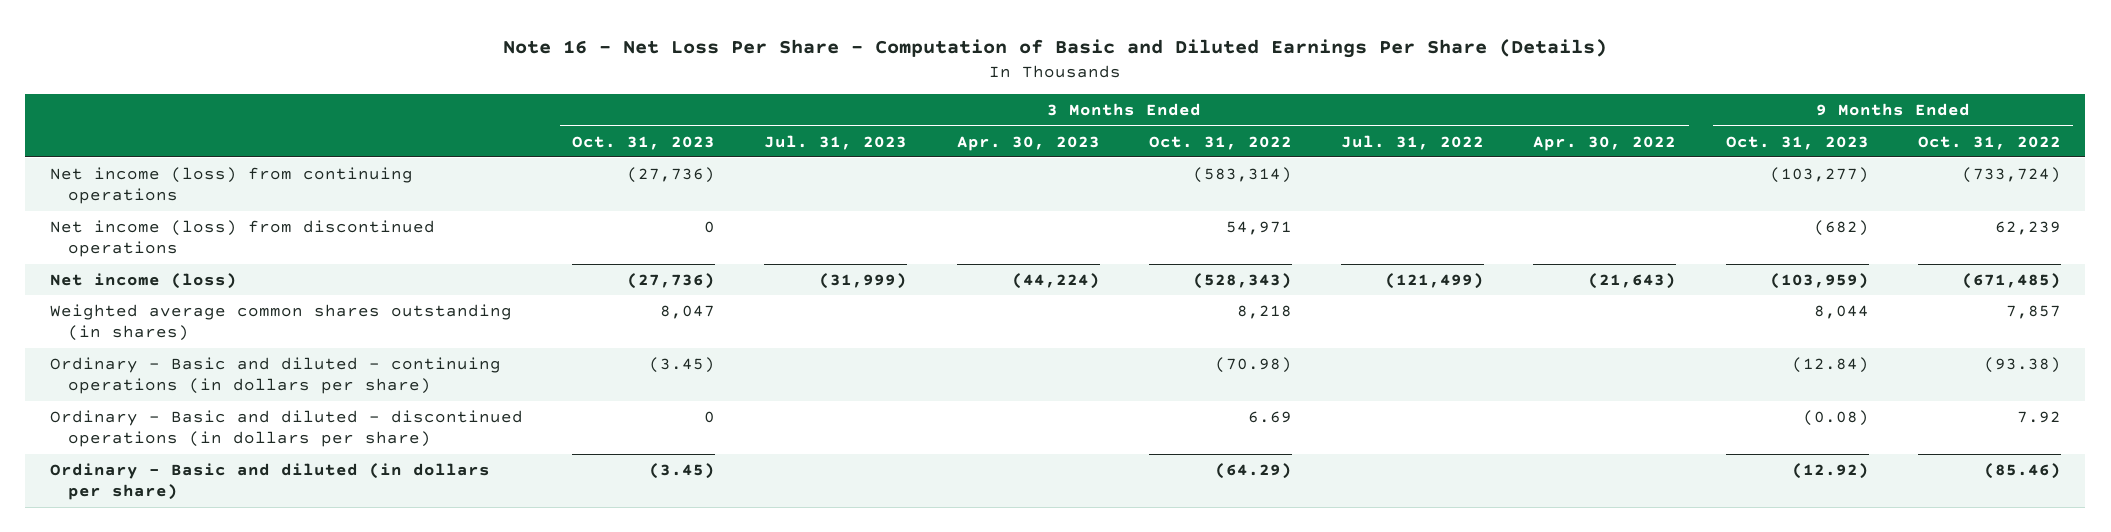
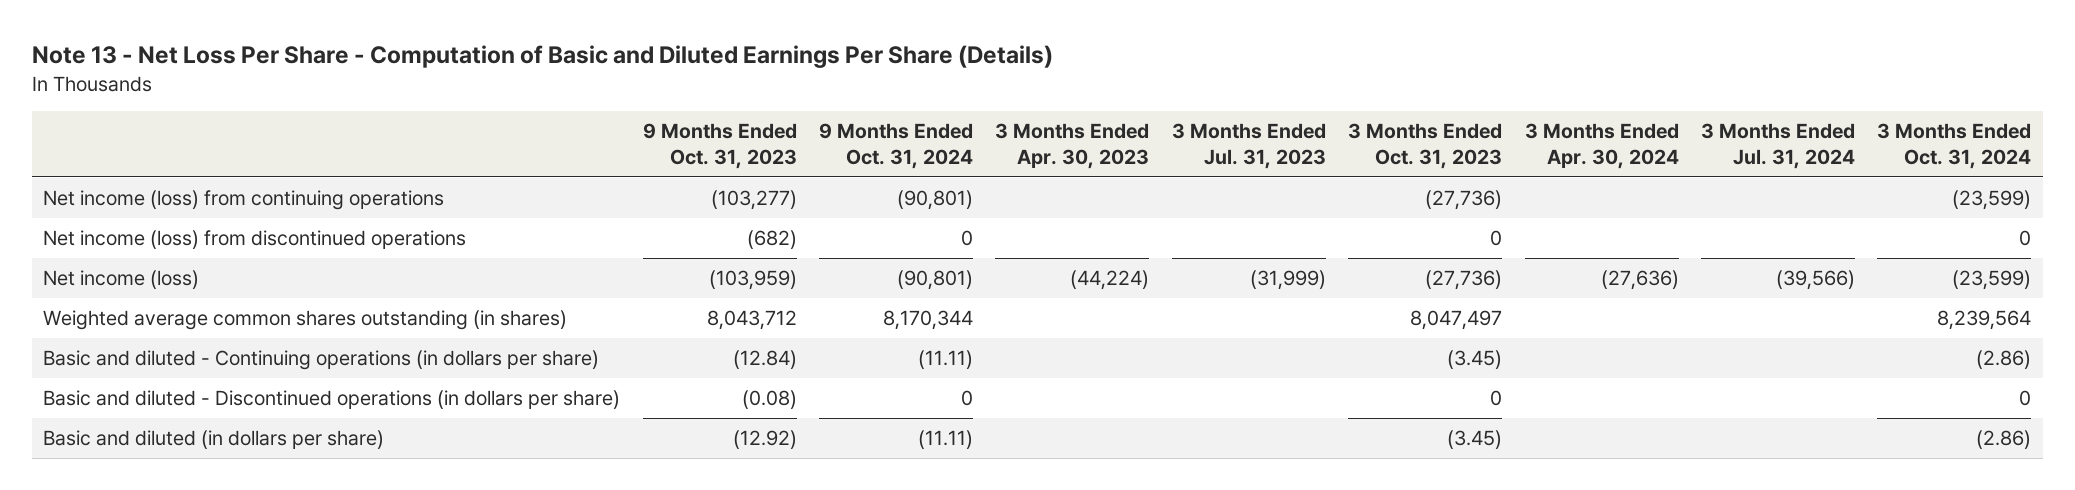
- Note 16 - Net Loss Per Share - Computation of Basic and Diluted Earnings Per Share (Details)
+ Note 13 - Net Loss Per Share - Computation of Basic and Diluted Earnings Per Share (Details)
- | 3 Months Ended Oct. 31, 2023 | 3 Months Ended Jul. 31, 2023 | 3 Months Ended Apr. 30, 2023 | 3 Months Ended Oct. 31, 2022 | 3 Months Ended Jul. 31, 2022 | 3 Months Ended Apr. 30, 2022 | 9 Months Ended Oct. 31, 2023 | 9 Months Ended Oct. 31, 2022
+ | 9 Months Ended Oct. 31, 2023 | 9 Months Ended Oct. 31, 2024 | 3 Months Ended Apr. 30, 2023 | 3 Months Ended Jul. 31, 2023 | 3 Months Ended Oct. 31, 2023 | 3 Months Ended Apr. 30, 2024 | 3 Months Ended Jul. 31, 2024 | 3 Months Ended Oct. 31, 2024
- Weighted average common shares outstanding (in shares) | 8,047 | | | 8,218 | | | 8,044 | 7,857
- Ordinary - Basic and diluted - continuing operations (in dollars per share) | (3.45) | | | (70.98) | | | (12.84) | (93.38)
- Ordinary - Basic and diluted - discontinued operations (in dollars per share) | 0 | | | 6.69 | | | (0.08) | 7.92
- Ordinary - Basic and diluted (in dollars per share) | (3.45) | | | (64.29) | | | (12.92) | (85.46)
+ Weighted average common shares outstanding (in shares) | 8,043,712 | 8,170,344 | | | 8,047,497 | | | 8,239,564
+ Basic and diluted - Continuing operations (in dollars per share) | (12.84) | (11.11) | | | (3.45) | | | (2.86)
+ Basic and diluted - Discontinued operations (in dollars per share) | (0.08) | 0 | | | 0 | | | 0
+ Basic and diluted (in dollars per share) | (12.92) | (11.11) | | | (3.45) | | | (2.86)

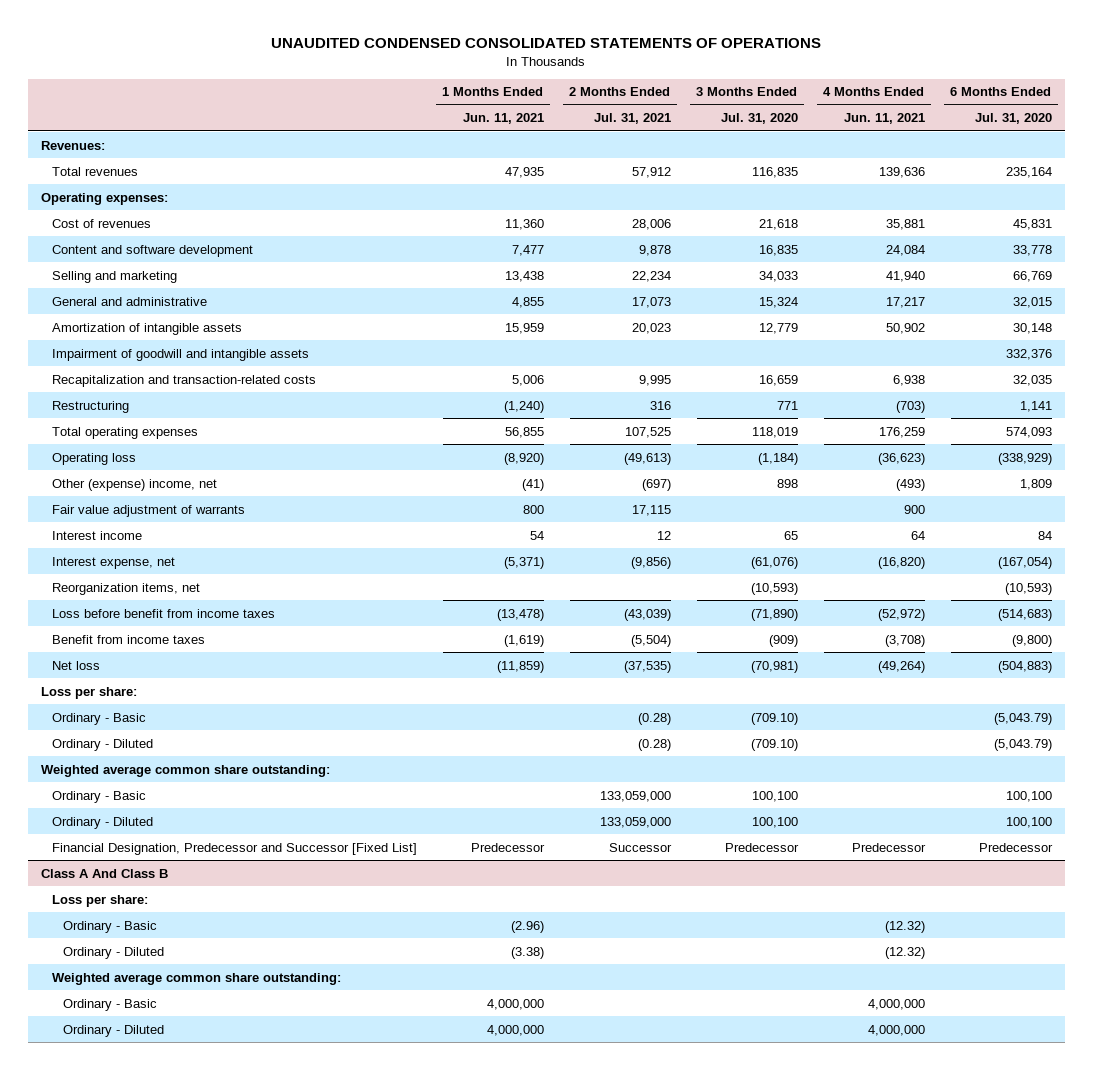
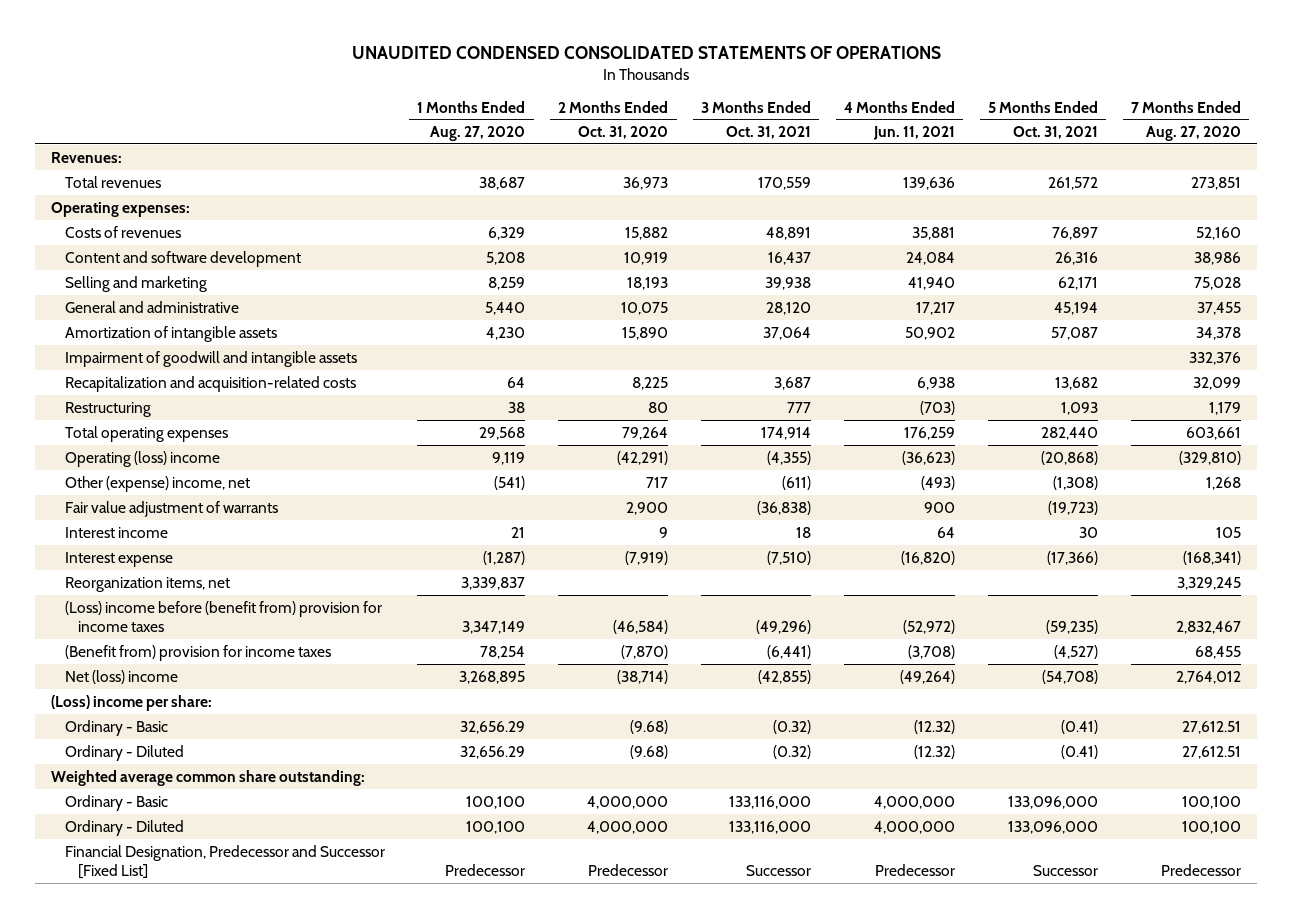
- | 1 Months Ended Jun. 11, 2021 | 2 Months Ended Jul. 31, 2021 | 3 Months Ended Jul. 31, 2020 | 4 Months Ended Jun. 11, 2021 | 6 Months Ended Jul. 31, 2020
+ | 1 Months Ended Aug. 27, 2020 | 2 Months Ended Oct. 31, 2020 | 3 Months Ended Oct. 31, 2021 | 4 Months Ended Jun. 11, 2021 | 5 Months Ended Oct. 31, 2021 | 7 Months Ended Aug. 27, 2020
- Cost of revenues | 11,360 | 28,006 | 21,618 | 35,881 | 45,831
+ Costs of revenues | 6,329 | 15,882 | 48,891 | 35,881 | 76,897 | 52,160
- Recapitalization and transaction-related costs | 5,006 | 9,995 | 16,659 | 6,938 | 32,035
+ Recapitalization and acquisition-related costs | 64 | 8,225 | 3,687 | 6,938 | 13,682 | 32,099
- Operating loss | (8,920) | (49,613) | (1,184) | (36,623) | (338,929)
+ Operating (loss) income | 9,119 | (42,291) | (4,355) | (36,623) | (20,868) | (329,810)
- Interest expense, net | (5,371) | (9,856) | (61,076) | (16,820) | (167,054)
+ Interest expense | (1,287) | (7,919) | (7,510) | (16,820) | (17,366) | (168,341)
- Loss before benefit from income taxes | (13,478) | (43,039) | (71,890) | (52,972) | (514,683)
- Benefit from income taxes | (1,619) | (5,504) | (909) | (3,708) | (9,800)
- Net loss | (11,859) | (37,535) | (70,981) | (49,264) | (504,883)
- Loss per share:
- Ordinary - Basic | | (0.28) | (709.10) | | (5,043.79)
- Ordinary - Diluted | | (0.28) | (709.10) | | (5,043.79)
- Weighted average common share outstanding:
- Ordinary - Basic | | 133,059,000 | 100,100 | | 100,100
- Ordinary - Diluted | | 133,059,000 | 100,100 | | 100,100
- Class A And Class B
- Loss per share:
+ (Loss) income before (benefit from) provision for income taxes | 3,347,149 | (46,584) | (49,296) | (52,972) | (59,235) | 2,832,467
+ (Benefit from) provision for income taxes | 78,254 | (7,870) | (6,441) | (3,708) | (4,527) | 68,455
+ Net (loss) income | 3,268,895 | (38,714) | (42,855) | (49,264) | (54,708) | 2,764,012
+ (Loss) income per share:
moved down: Financial Designation, Predecessor and Successor [Fixed List] | Predecessor | Predecessor | Successor | Predecessor | Successor | Predecessor

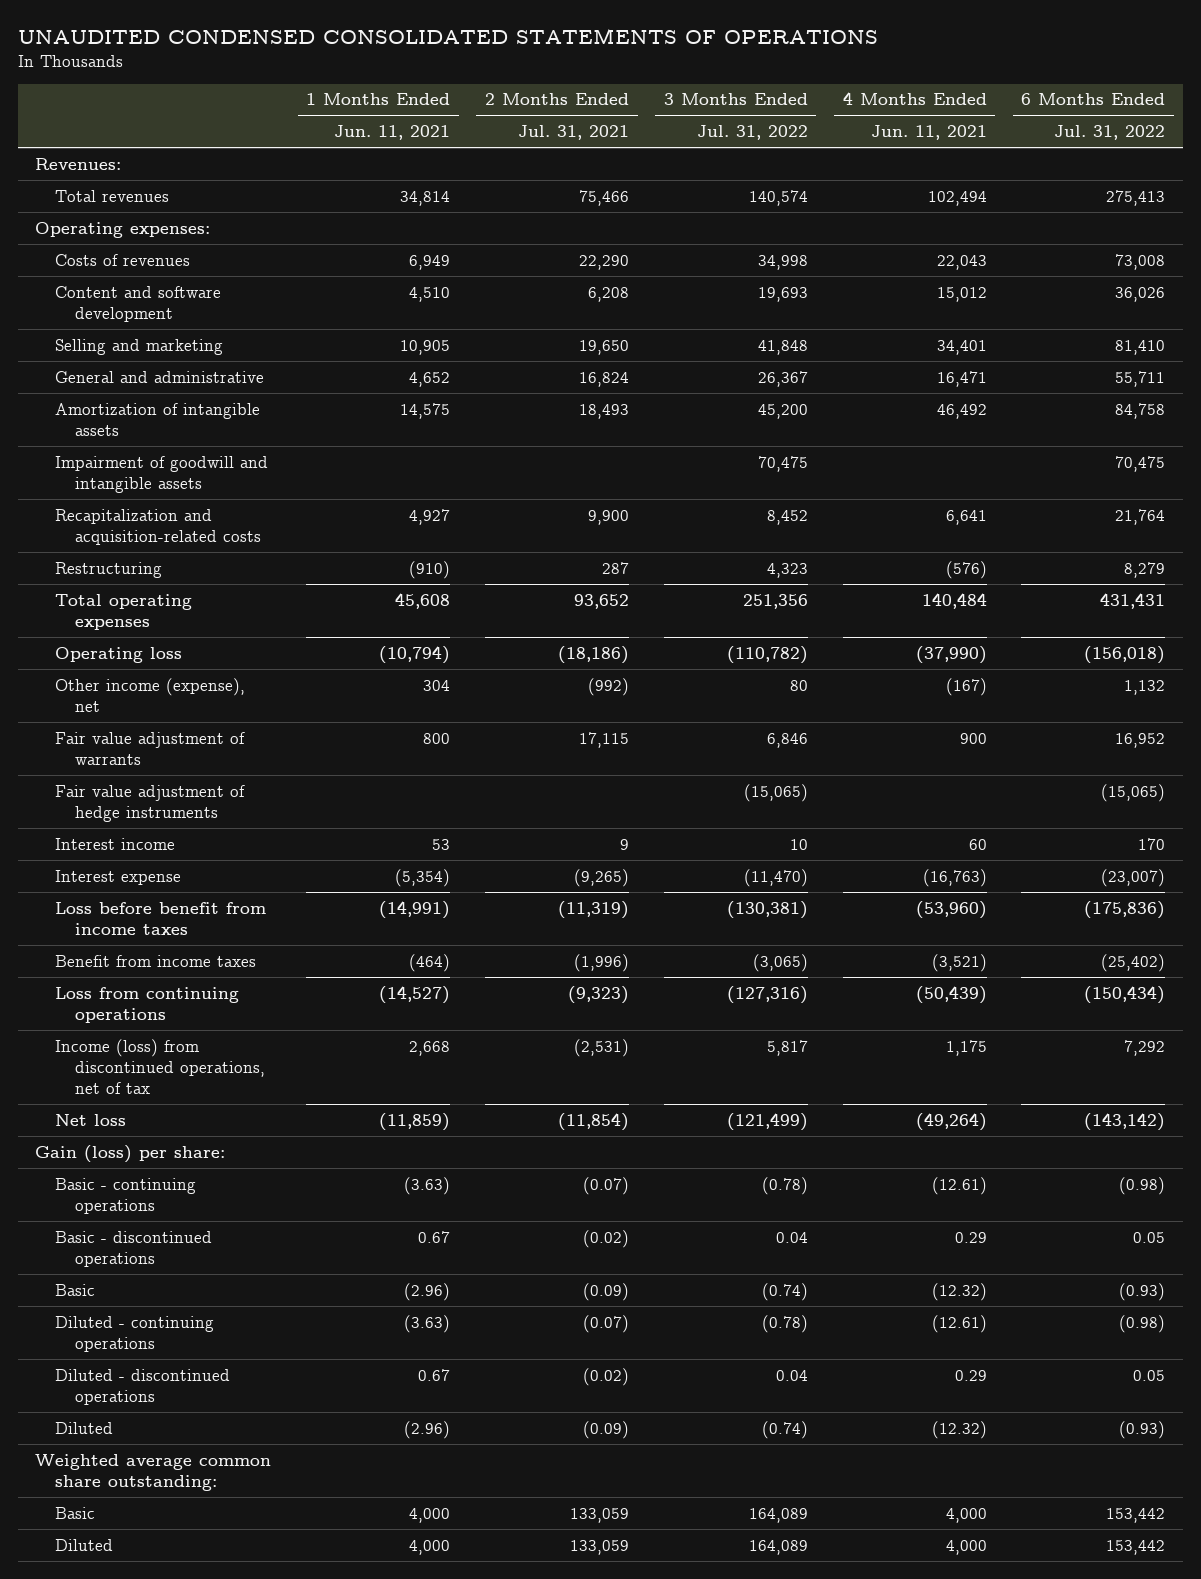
- | 1 Months Ended Aug. 27, 2020 | 2 Months Ended Oct. 31, 2020 | 3 Months Ended Oct. 31, 2021 | 4 Months Ended Jun. 11, 2021 | 5 Months Ended Oct. 31, 2021 | 7 Months Ended Aug. 27, 2020
+ | 1 Months Ended Jun. 11, 2021 | 2 Months Ended Jul. 31, 2021 | 3 Months Ended Jul. 31, 2022 | 4 Months Ended Jun. 11, 2021 | 6 Months Ended Jul. 31, 2022
- Total revenues | 38,687 | 36,973 | 170,559 | 139,636 | 261,572 | 273,851
+ Total revenues | 34,814 | 75,466 | 140,574 | 102,494 | 275,413
- Costs of revenues | 6,329 | 15,882 | 48,891 | 35,881 | 76,897 | 52,160
- Content and software development | 5,208 | 10,919 | 16,437 | 24,084 | 26,316 | 38,986
- Selling and marketing | 8,259 | 18,193 | 39,938 | 41,940 | 62,171 | 75,028
- General and administrative | 5,440 | 10,075 | 28,120 | 17,217 | 45,194 | 37,455
- Amortization of intangible assets | 4,230 | 15,890 | 37,064 | 50,902 | 57,087 | 34,378
+ Costs of revenues | 6,949 | 22,290 | 34,998 | 22,043 | 73,008
+ Content and software development | 4,510 | 6,208 | 19,693 | 15,012 | 36,026
+ Selling and marketing | 10,905 | 19,650 | 41,848 | 34,401 | 81,410
+ General and administrative | 4,652 | 16,824 | 26,367 | 16,471 | 55,711
+ Amortization of intangible assets | 14,575 | 18,493 | 45,200 | 46,492 | 84,758
- Recapitalization and acquisition-related costs | 64 | 8,225 | 3,687 | 6,938 | 13,682 | 32,099
- Restructuring | 38 | 80 | 777 | (703) | 1,093 | 1,179
- Total operating expenses | 29,568 | 79,264 | 174,914 | 176,259 | 282,440 | 603,661
- Operating (loss) income | 9,119 | (42,291) | (4,355) | (36,623) | (20,868) | (329,810)
- Other (expense) income, net | (541) | 717 | (611) | (493) | (1,308) | 1,268
+ Recapitalization and acquisition-related costs | 4,927 | 9,900 | 8,452 | 6,641 | 21,764
+ Restructuring | (910) | 287 | 4,323 | (576) | 8,279
+ Total operating expenses | 45,608 | 93,652 | 251,356 | 140,484 | 431,431
+ Operating loss | (10,794) | (18,186) | (110,782) | (37,990) | (156,018)
+ Other income (expense), net | 304 | (992) | 80 | (167) | 1,132
- Interest income | 21 | 9 | 18 | 64 | 30 | 105
- Interest expense | (1,287) | (7,919) | (7,510) | (16,820) | (17,366) | (168,341)
- Reorganization items, net | 3,339,837 | | | | | 3,329,245
- (Loss) income before (benefit from) provision for income taxes | 3,347,149 | (46,584) | (49,296) | (52,972) | (59,235) | 2,832,467
- (Benefit from) provision for income taxes | 78,254 | (7,870) | (6,441) | (3,708) | (4,527) | 68,455
- Net (loss) income | 3,268,895 | (38,714) | (42,855) | (49,264) | (54,708) | 2,764,012
- (Loss) income per share:
- Ordinary - Basic | 32,656.29 | (9.68) | (0.32) | (12.32) | (0.41) | 27,612.51
- Ordinary - Diluted | 32,656.29 | (9.68) | (0.32) | (12.32) | (0.41) | 27,612.51
+ Fair value adjustment of hedge instruments | | | (15,065) | | (15,065)
+ Interest income | 53 | 9 | 10 | 60 | 170
+ Interest expense | (5,354) | (9,265) | (11,470) | (16,763) | (23,007)
+ Loss before benefit from income taxes | (14,991) | (11,319) | (130,381) | (53,960) | (175,836)
+ Benefit from income taxes | (464) | (1,996) | (3,065) | (3,521) | (25,402)
+ Loss from continuing operations | (14,527) | (9,323) | (127,316) | (50,439) | (150,434)
+ Income (loss) from discontinued operations, net of tax | 2,668 | (2,531) | 5,817 | 1,175 | 7,292
+ Net loss | (11,859) | (11,854) | (121,499) | (49,264) | (143,142)
+ Gain (loss) per share:
+ Basic - continuing operations | (3.63) | (0.07) | (0.78) | (12.61) | (0.98)
+ Basic - discontinued operations | 0.67 | (0.02) | 0.04 | 0.29 | 0.05
+ Basic | (2.96) | (0.09) | (0.74) | (12.32) | (0.93)
+ Diluted - continuing operations | (3.63) | (0.07) | (0.78) | (12.61) | (0.98)
+ Diluted - discontinued operations | 0.67 | (0.02) | 0.04 | 0.29 | 0.05
+ Diluted | (2.96) | (0.09) | (0.74) | (12.32) | (0.93)
- Ordinary - Basic | 100,100 | 4,000,000 | 133,116,000 | 4,000,000 | 133,096,000 | 100,100
- Ordinary - Diluted | 100,100 | 4,000,000 | 133,116,000 | 4,000,000 | 133,096,000 | 100,100
- Financial Designation, Predecessor and Successor [Fixed List] | Predecessor | Predecessor | Successor | Predecessor | Successor | Predecessor
+ Basic | 4,000 | 133,059 | 164,089 | 4,000 | 153,442
+ Diluted | 4,000 | 133,059 | 164,089 | 4,000 | 153,442

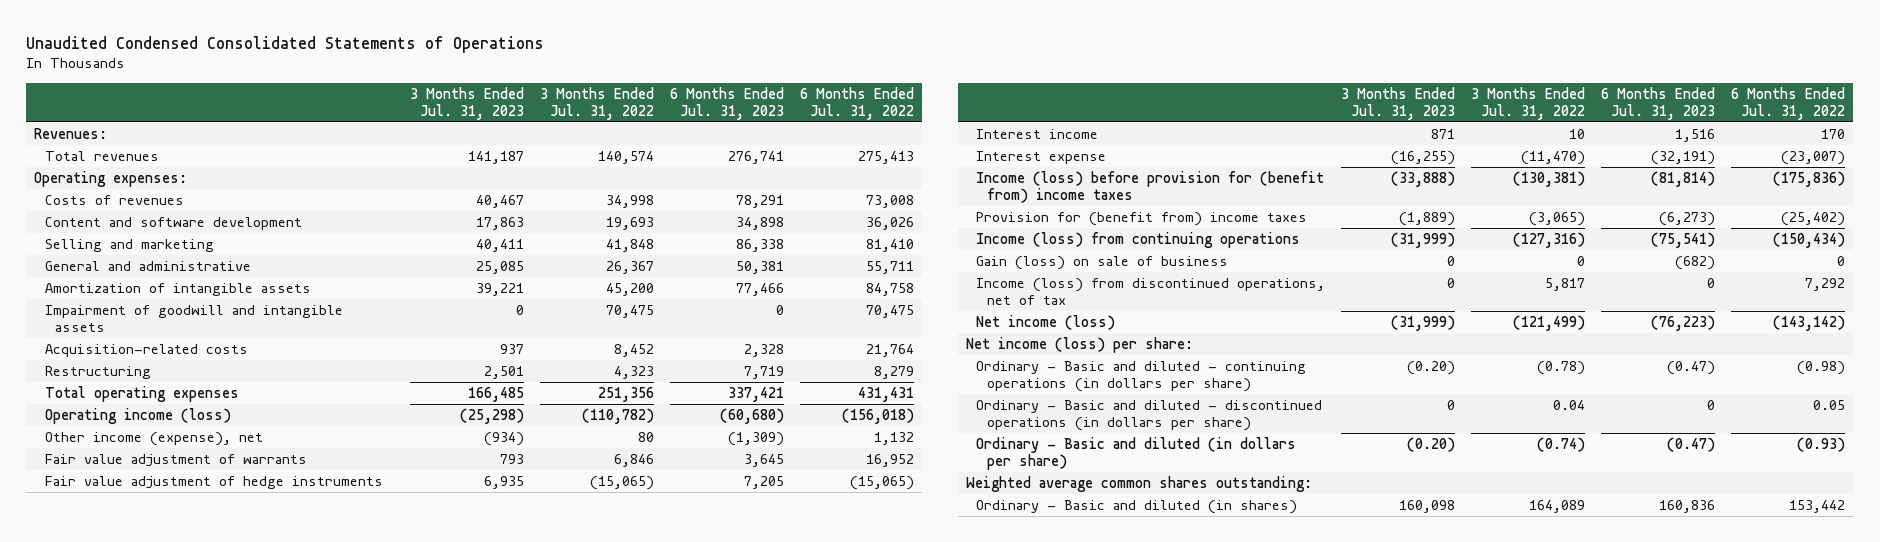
- UNAUDITED CONDENSED CONSOLIDATED STATEMENTS OF OPERATIONS
+ Unaudited Condensed Consolidated Statements of Operations
- | 1 Months Ended Jun. 11, 2021 | 2 Months Ended Jul. 31, 2021 | 3 Months Ended Jul. 31, 2022 | 4 Months Ended Jun. 11, 2021 | 6 Months Ended Jul. 31, 2022
+ | 3 Months Ended Jul. 31, 2023 | 3 Months Ended Jul. 31, 2022 | 6 Months Ended Jul. 31, 2023 | 6 Months Ended Jul. 31, 2022
- Recapitalization and acquisition-related costs | 4,927 | 9,900 | 8,452 | 6,641 | 21,764
+ Acquisition-related costs | 937 | 8,452 | 2,328 | 21,764
- Operating loss | (10,794) | (18,186) | (110,782) | (37,990) | (156,018)
+ Operating income (loss) | (25,298) | (110,782) | (60,680) | (156,018)
- Loss before benefit from income taxes | (14,991) | (11,319) | (130,381) | (53,960) | (175,836)
- Benefit from income taxes | (464) | (1,996) | (3,065) | (3,521) | (25,402)
- Loss from continuing operations | (14,527) | (9,323) | (127,316) | (50,439) | (150,434)
+ Income (loss) before provision for (benefit from) income taxes | (33,888) | (130,381) | (81,814) | (175,836)
+ Provision for (benefit from) income taxes | (1,889) | (3,065) | (6,273) | (25,402)
+ Income (loss) from continuing operations | (31,999) | (127,316) | (75,541) | (150,434)
+ Gain (loss) on sale of business | 0 | 0 | (682) | 0
- Net loss | (11,859) | (11,854) | (121,499) | (49,264) | (143,142)
- Gain (loss) per share:
- Basic - continuing operations | (3.63) | (0.07) | (0.78) | (12.61) | (0.98)
- Basic - discontinued operations | 0.67 | (0.02) | 0.04 | 0.29 | 0.05
- Basic | (2.96) | (0.09) | (0.74) | (12.32) | (0.93)
- Diluted - continuing operations | (3.63) | (0.07) | (0.78) | (12.61) | (0.98)
- Diluted - discontinued operations | 0.67 | (0.02) | 0.04 | 0.29 | 0.05
- Diluted | (2.96) | (0.09) | (0.74) | (12.32) | (0.93)
- Weighted average common share outstanding:
- Basic | 4,000 | 133,059 | 164,089 | 4,000 | 153,442
- Diluted | 4,000 | 133,059 | 164,089 | 4,000 | 153,442
+ Net income (loss) | (31,999) | (121,499) | (76,223) | (143,142)
+ Net income (loss) per share:
+ Ordinary - Basic and diluted - continuing operations (in dollars per share) | (0.20) | (0.78) | (0.47) | (0.98)
+ Ordinary - Basic and diluted - discontinued operations (in dollars per share) | 0 | 0.04 | 0 | 0.05
+ Ordinary - Basic and diluted (in dollars per share) | (0.20) | (0.74) | (0.47) | (0.93)
+ Weighted average common shares outstanding:
+ Ordinary - Basic and diluted (in shares) | 160,098 | 164,089 | 160,836 | 153,442

